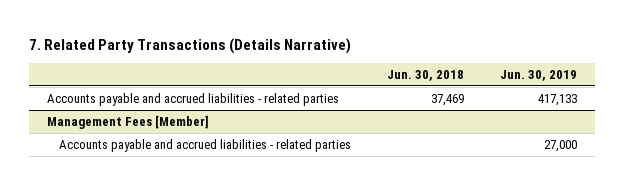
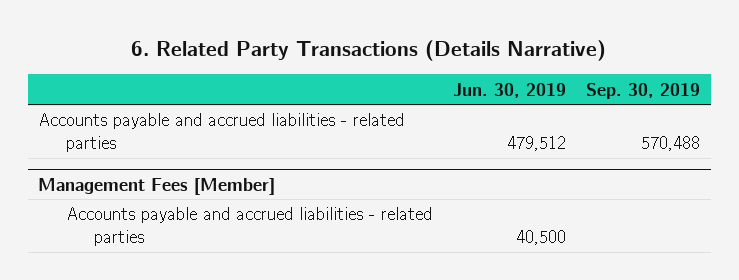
- 7. Related Party Transactions (Details Narrative)
+ 6. Related Party Transactions (Details Narrative)
- | Jun. 30, 2018 | Jun. 30, 2019
+ | Jun. 30, 2019 | Sep. 30, 2019
- Accounts payable and accrued liabilities - related parties | 37,469 | 417,133
+ Accounts payable and accrued liabilities - related parties | 479,512 | 570,488
@ Management Fees [Member]
- Accounts payable and accrued liabilities - related parties | | 27,000
+ Accounts payable and accrued liabilities - related parties | 40,500 |

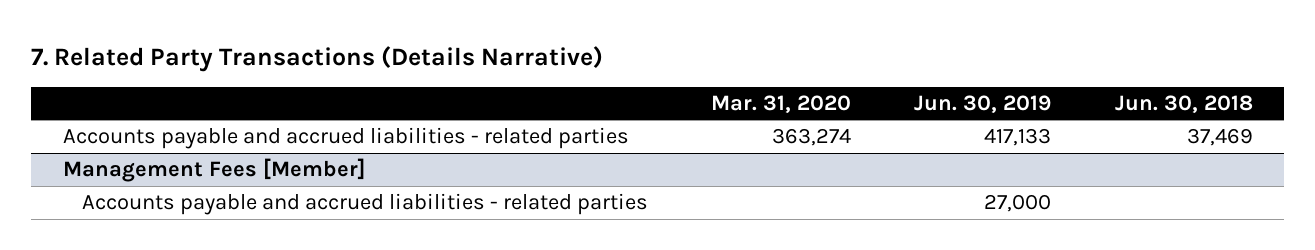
- 6. Related Party Transactions (Details Narrative)
+ 7. Related Party Transactions (Details Narrative)
- | Jun. 30, 2019 | Sep. 30, 2019
+ | Mar. 31, 2020 | Jun. 30, 2019 | Jun. 30, 2018
- Accounts payable and accrued liabilities - related parties | 479,512 | 570,488
+ Accounts payable and accrued liabilities - related parties | 363,274 | 417,133 | 37,469
@ Management Fees [Member]
- Accounts payable and accrued liabilities - related parties | 40,500 |
+ Accounts payable and accrued liabilities - related parties | | 27,000 |

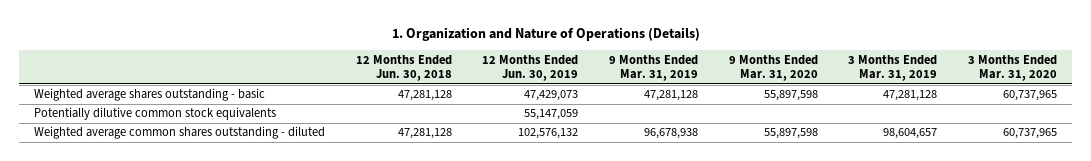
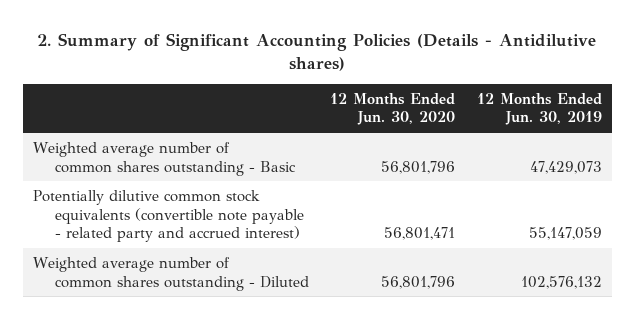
- 1. Organization and Nature of Operations (Details)
+ 2. Summary of Significant Accounting Policies (Details - Antidilutive shares)
- | 12 Months Ended Jun. 30, 2018 | 12 Months Ended Jun. 30, 2019 | 9 Months Ended Mar. 31, 2019 | 9 Months Ended Mar. 31, 2020 | 3 Months Ended Mar. 31, 2019 | 3 Months Ended Mar. 31, 2020
+ | 12 Months Ended Jun. 30, 2020 | 12 Months Ended Jun. 30, 2019
- Weighted average shares outstanding - basic | 47,281,128 | 47,429,073 | 47,281,128 | 55,897,598 | 47,281,128 | 60,737,965
- Potentially dilutive common stock equivalents | | 55,147,059 | | | |
- Weighted average common shares outstanding - diluted | 47,281,128 | 102,576,132 | 96,678,938 | 55,897,598 | 98,604,657 | 60,737,965
+ Weighted average number of common shares outstanding - Basic | 56,801,796 | 47,429,073
+ Potentially dilutive common stock equivalents (convertible note payable - related party and accrued interest) | 56,801,471 | 55,147,059
+ Weighted average number of common shares outstanding - Diluted | 56,801,796 | 102,576,132

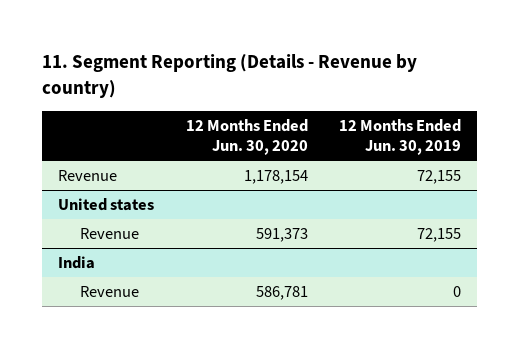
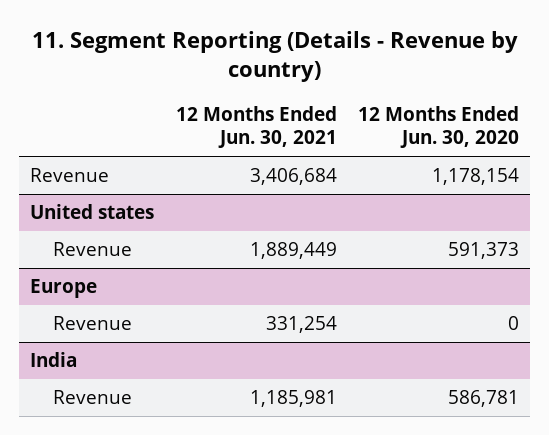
- | 12 Months Ended Jun. 30, 2020 | 12 Months Ended Jun. 30, 2019
+ | 12 Months Ended Jun. 30, 2021 | 12 Months Ended Jun. 30, 2020
+ Europe
+ Revenue | 331,254 | 0

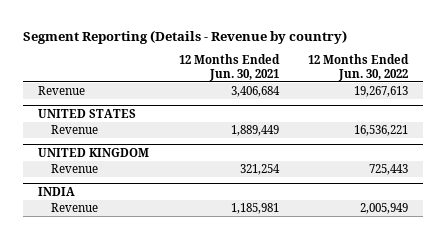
- 11. Segment Reporting (Details - Revenue by country)
+ Segment Reporting (Details - Revenue by country)
- | 12 Months Ended Jun. 30, 2021 | 12 Months Ended Jun. 30, 2020
+ | 12 Months Ended Jun. 30, 2021 | 12 Months Ended Jun. 30, 2022
- United states
+ UNITED STATES
- Europe
- Revenue | 331,254 | 0
- India
+ UNITED KINGDOM
+ Revenue | 321,254 | 725,443
+ INDIA

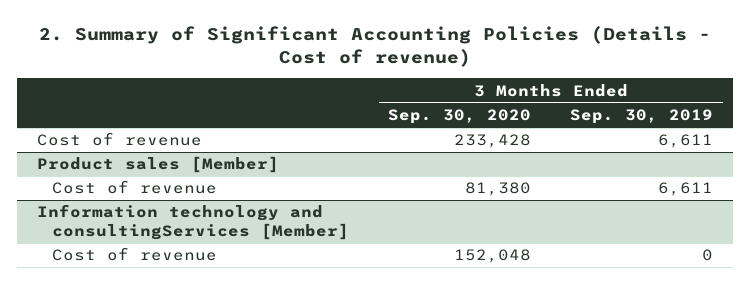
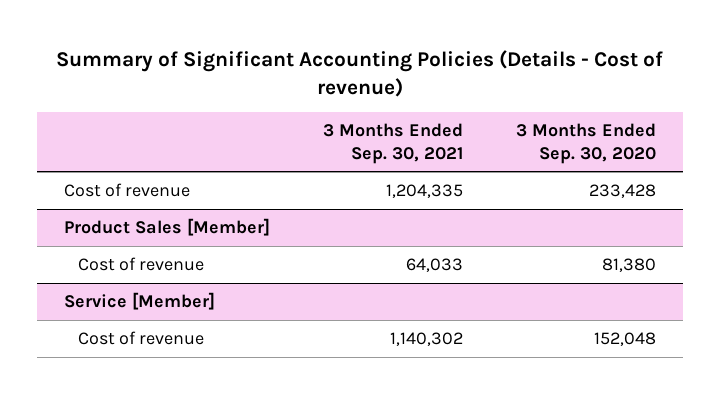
- 2. Summary of Significant Accounting Policies (Details - Cost of revenue)
+ Summary of Significant Accounting Policies (Details - Cost of revenue)
- | 3 Months Ended Sep. 30, 2020 | 3 Months Ended Sep. 30, 2019
+ | 3 Months Ended Sep. 30, 2021 | 3 Months Ended Sep. 30, 2020
- Product sales [Member]
+ Product Sales [Member]
- Information technology and consultingServices [Member]
+ Service [Member]

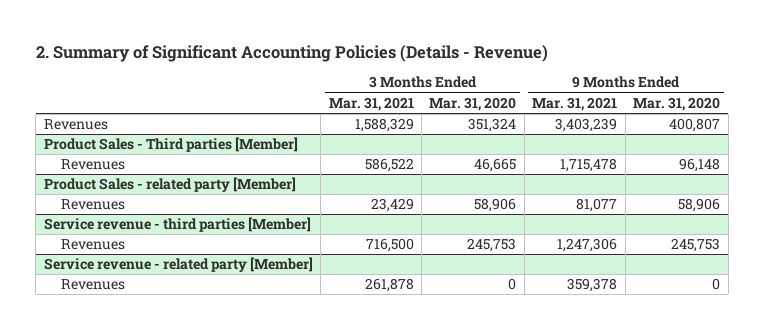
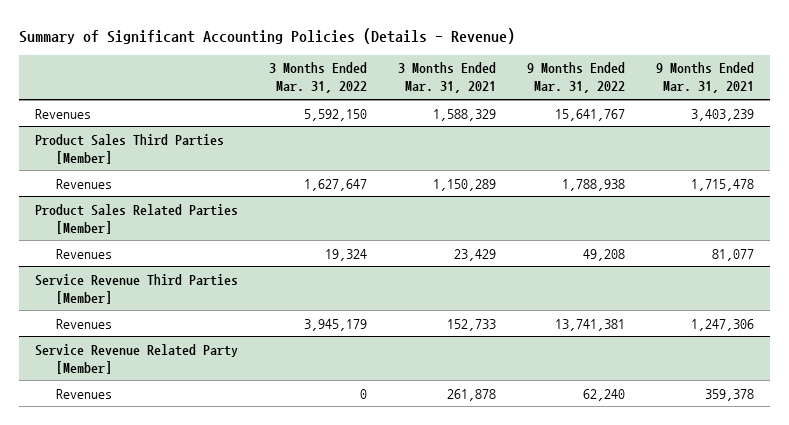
- 2. Summary of Significant Accounting Policies (Details - Revenue)
+ Summary of Significant Accounting Policies (Details - Revenue)
- | 3 Months Ended Mar. 31, 2021 | 3 Months Ended Mar. 31, 2020 | 9 Months Ended Mar. 31, 2021 | 9 Months Ended Mar. 31, 2020
+ | 3 Months Ended Mar. 31, 2022 | 3 Months Ended Mar. 31, 2021 | 9 Months Ended Mar. 31, 2022 | 9 Months Ended Mar. 31, 2021
- Product Sales - Third parties [Member]
- Revenues | 586,522 | 46,665 | 1,715,478 | 96,148
- Product Sales - related party [Member]
+ Product Sales Third Parties [Member]
+ Revenues | 1,627,647 | 1,150,289 | 1,788,938 | 1,715,478
+ Product Sales Related Parties [Member]
- Service revenue - third parties [Member]
- Revenues | 716,500 | 245,753 | 1,247,306 | 245,753
- Service revenue - related party [Member]
+ Service Revenue Third Parties [Member]
+ Revenues | 3,945,179 | 152,733 | 13,741,381 | 1,247,306
+ Service Revenue Related Party [Member]

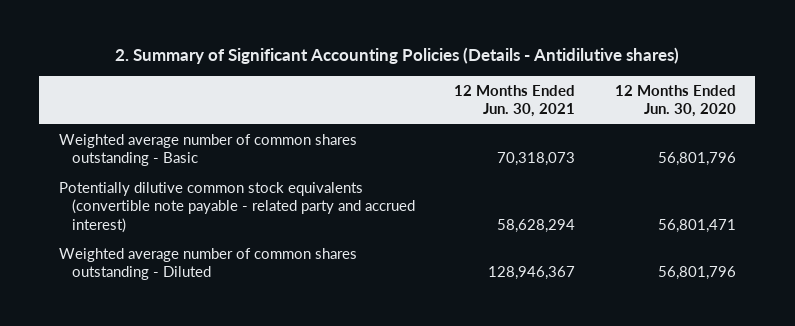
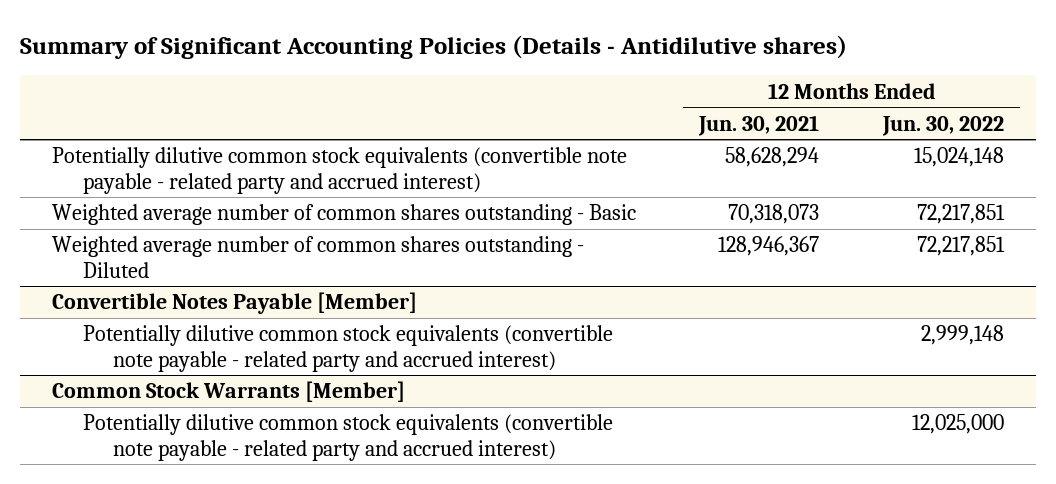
- 2. Summary of Significant Accounting Policies (Details - Antidilutive shares)
+ Summary of Significant Accounting Policies (Details - Antidilutive shares)
- | 12 Months Ended Jun. 30, 2021 | 12 Months Ended Jun. 30, 2020
+ | 12 Months Ended Jun. 30, 2021 | 12 Months Ended Jun. 30, 2022
moved down: Weighted average number of common shares outstanding - Basic | 70,318,073 | 72,217,851
+ Convertible Notes Payable [Member]
+ Potentially dilutive common stock equivalents (convertible note payable - related party and accrued interest) | | 2,999,148
+ Common Stock Warrants [Member]
+ Potentially dilutive common stock equivalents (convertible note payable - related party and accrued interest) | | 12,025,000

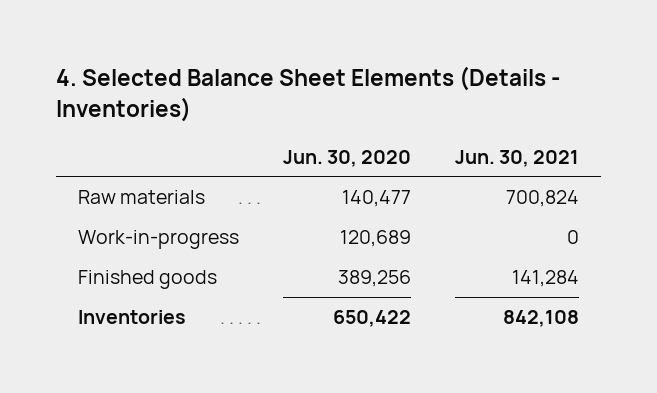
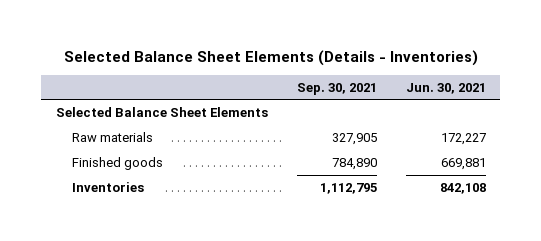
- 4. Selected Balance Sheet Elements (Details - Inventories)
+ Selected Balance Sheet Elements (Details - Inventories)
- | Jun. 30, 2020 | Jun. 30, 2021
+ | Sep. 30, 2021 | Jun. 30, 2021
- Raw materials | 140,477 | 700,824
- Work-in-progress | 120,689 | 0
- Finished goods | 389,256 | 141,284
+ Selected Balance Sheet Elements
+ Raw materials | 327,905 | 172,227
+ Finished goods | 784,890 | 669,881

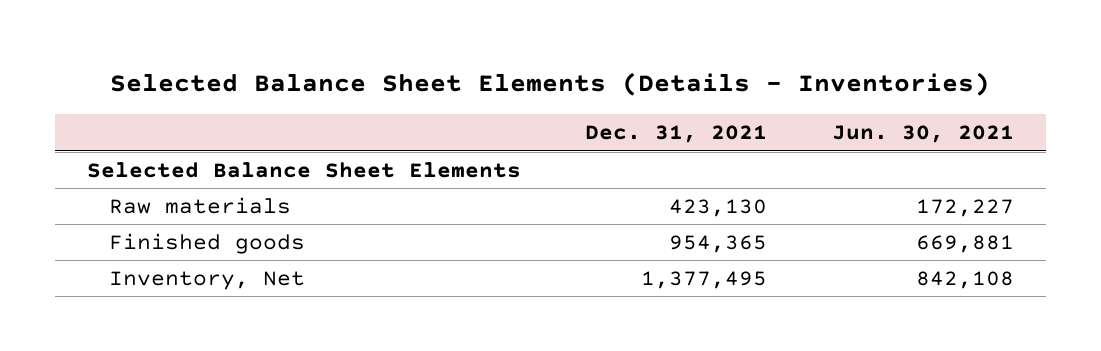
- | Sep. 30, 2021 | Jun. 30, 2021
+ | Dec. 31, 2021 | Jun. 30, 2021
- Inventories | 1,112,795 | 842,108
+ Inventory, Net | 1,377,495 | 842,108

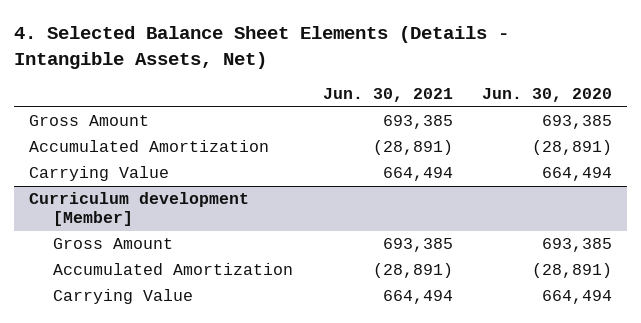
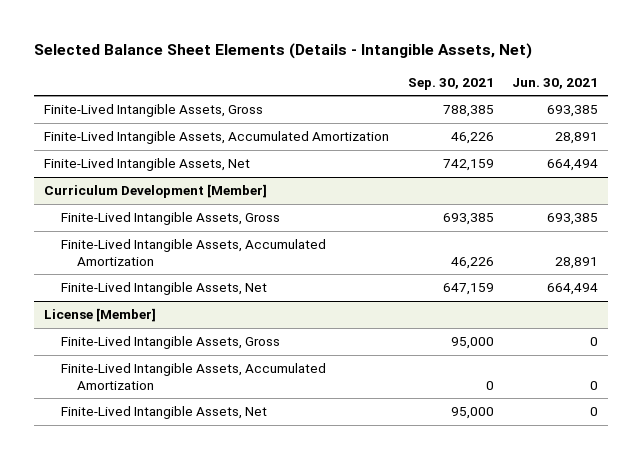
- 4. Selected Balance Sheet Elements (Details - Intangible Assets, Net)
+ Selected Balance Sheet Elements (Details - Intangible Assets, Net)
- | Jun. 30, 2021 | Jun. 30, 2020
+ | Sep. 30, 2021 | Jun. 30, 2021
- Gross Amount | 693,385 | 693,385
- Accumulated Amortization | (28,891) | (28,891)
- Carrying Value | 664,494 | 664,494
- Curriculum development [Member]
- Gross Amount | 693,385 | 693,385
- Accumulated Amortization | (28,891) | (28,891)
- Carrying Value | 664,494 | 664,494
+ Finite-Lived Intangible Assets, Gross | 788,385 | 693,385
+ Finite-Lived Intangible Assets, Accumulated Amortization | 46,226 | 28,891
+ Finite-Lived Intangible Assets, Net | 742,159 | 664,494
+ Curriculum Development [Member]
+ Finite-Lived Intangible Assets, Gross | 693,385 | 693,385
+ Finite-Lived Intangible Assets, Accumulated Amortization | 46,226 | 28,891
+ Finite-Lived Intangible Assets, Net | 647,159 | 664,494
+ License [Member]
+ Finite-Lived Intangible Assets, Gross | 95,000 | 0
+ Finite-Lived Intangible Assets, Accumulated Amortization | 0 | 0
+ Finite-Lived Intangible Assets, Net | 95,000 | 0

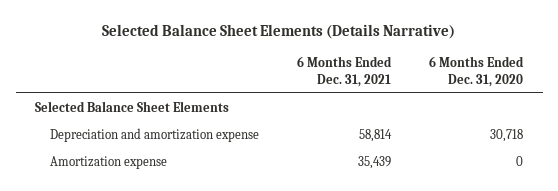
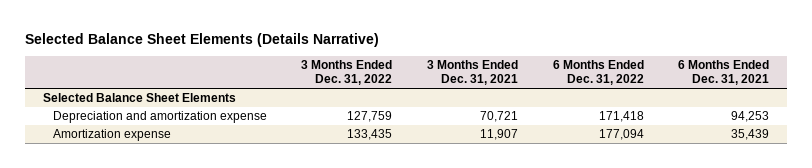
- | 6 Months Ended Dec. 31, 2021 | 6 Months Ended Dec. 31, 2020
+ | 3 Months Ended Dec. 31, 2022 | 3 Months Ended Dec. 31, 2021 | 6 Months Ended Dec. 31, 2022 | 6 Months Ended Dec. 31, 2021
- Depreciation and amortization expense | 58,814 | 30,718
+ Depreciation and amortization expense | 127,759 | 70,721 | 171,418 | 94,253

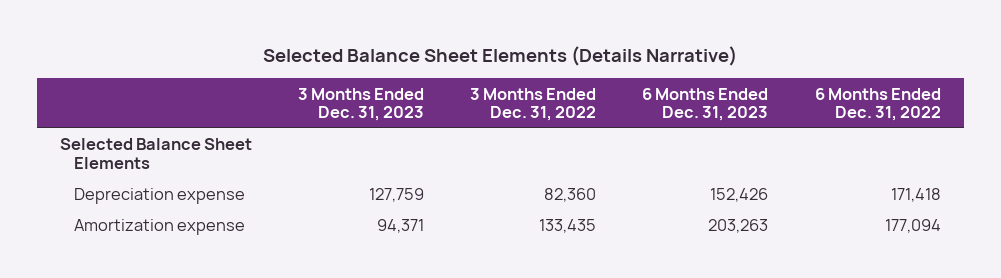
- | 3 Months Ended Dec. 31, 2022 | 3 Months Ended Dec. 31, 2021 | 6 Months Ended Dec. 31, 2022 | 6 Months Ended Dec. 31, 2021
+ | 3 Months Ended Dec. 31, 2023 | 3 Months Ended Dec. 31, 2022 | 6 Months Ended Dec. 31, 2023 | 6 Months Ended Dec. 31, 2022
- Depreciation and amortization expense | 127,759 | 70,721 | 171,418 | 94,253
+ Depreciation expense | 127,759 | 82,360 | 152,426 | 171,418

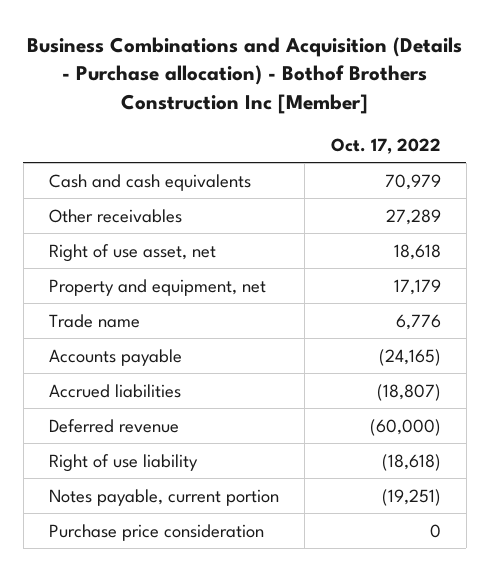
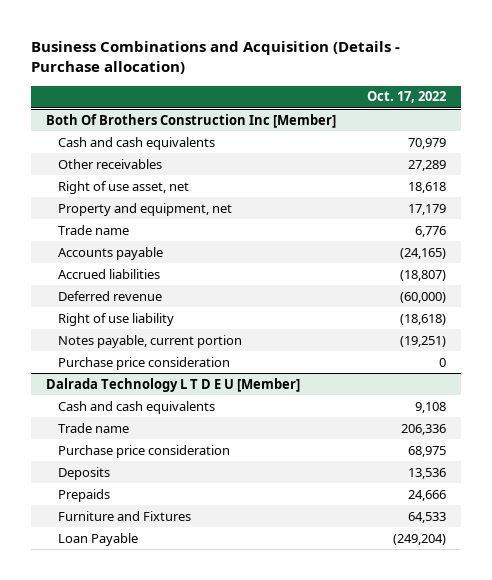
- Business Combinations and Acquisition (Details - Purchase allocation) - Bothof Brothers Construction Inc [Member]
+ Business Combinations and Acquisition (Details - Purchase allocation)
+ Both Of Brothers Construction Inc [Member]
+ Dalrada Technology L T D E U [Member]
+ Cash and cash equivalents | 9,108
+ Trade name | 206,336
+ Purchase price consideration | 68,975
+ Deposits | 13,536
+ Prepaids | 24,666
+ Furniture and Fixtures | 64,533
+ Loan Payable | (249,204)

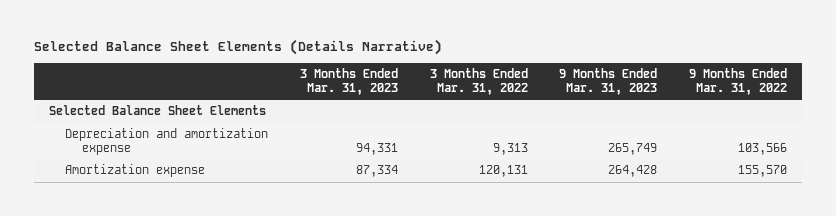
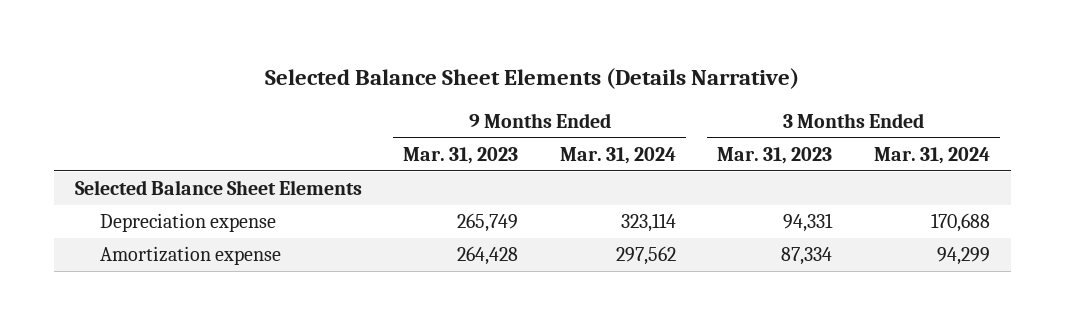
- | 3 Months Ended Mar. 31, 2023 | 3 Months Ended Mar. 31, 2022 | 9 Months Ended Mar. 31, 2023 | 9 Months Ended Mar. 31, 2022
+ | 9 Months Ended Mar. 31, 2023 | 9 Months Ended Mar. 31, 2024 | 3 Months Ended Mar. 31, 2023 | 3 Months Ended Mar. 31, 2024
- Depreciation and amortization expense | 94,331 | 9,313 | 265,749 | 103,566
+ Depreciation expense | 265,749 | 323,114 | 94,331 | 170,688

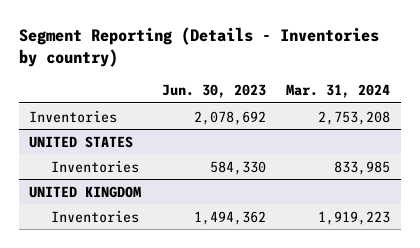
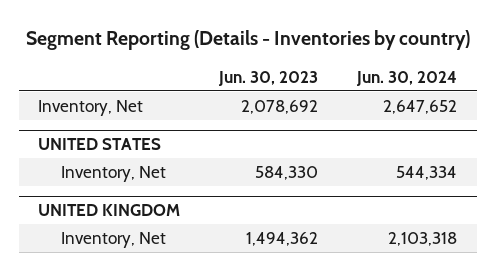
- | Jun. 30, 2023 | Mar. 31, 2024
+ | Jun. 30, 2023 | Jun. 30, 2024
- Inventories | 2,078,692 | 2,753,208
+ Inventory, Net | 2,078,692 | 2,647,652
@ UNITED STATES
- Inventories | 584,330 | 833,985
+ Inventory, Net | 584,330 | 544,334
@ UNITED KINGDOM
- Inventories | 1,494,362 | 1,919,223
+ Inventory, Net | 1,494,362 | 2,103,318

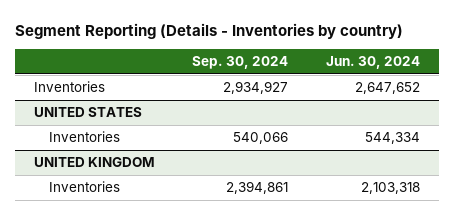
- | Jun. 30, 2023 | Jun. 30, 2024
+ | Sep. 30, 2024 | Jun. 30, 2024
- Inventory, Net | 2,078,692 | 2,647,652
+ Inventories | 2,934,927 | 2,647,652
@ UNITED STATES
- Inventory, Net | 584,330 | 544,334
+ Inventories | 540,066 | 544,334
@ UNITED KINGDOM
- Inventory, Net | 1,494,362 | 2,103,318
+ Inventories | 2,394,861 | 2,103,318

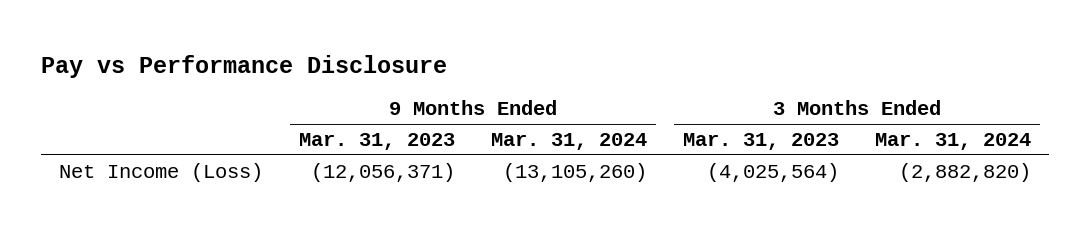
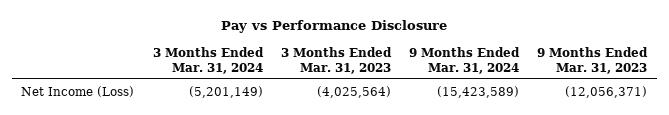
- | 9 Months Ended Mar. 31, 2023 | 9 Months Ended Mar. 31, 2024 | 3 Months Ended Mar. 31, 2023 | 3 Months Ended Mar. 31, 2024
+ | 3 Months Ended Mar. 31, 2024 | 3 Months Ended Mar. 31, 2023 | 9 Months Ended Mar. 31, 2024 | 9 Months Ended Mar. 31, 2023
- Net Income (Loss) | (12,056,371) | (13,105,260) | (4,025,564) | (2,882,820)
+ Net Income (Loss) | (5,201,149) | (4,025,564) | (15,423,589) | (12,056,371)

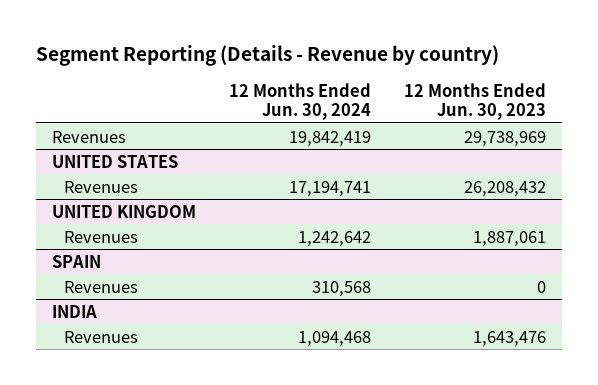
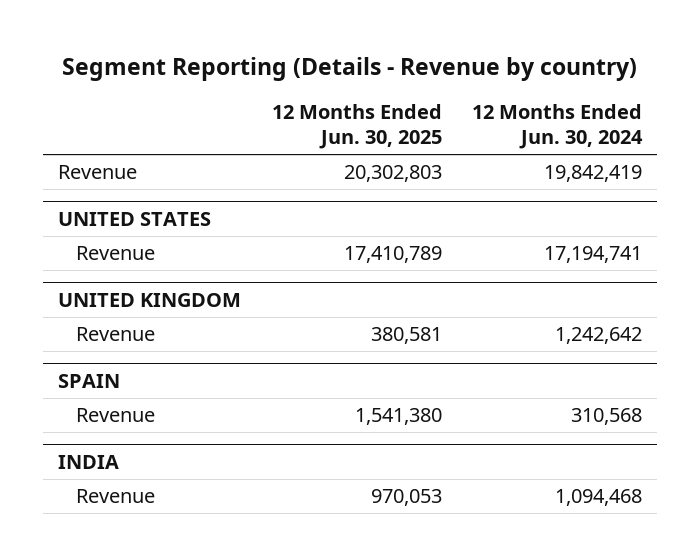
- | 12 Months Ended Jun. 30, 2024 | 12 Months Ended Jun. 30, 2023
+ | 12 Months Ended Jun. 30, 2025 | 12 Months Ended Jun. 30, 2024
- Revenues | 19,842,419 | 29,738,969
+ Revenue | 20,302,803 | 19,842,419
@ UNITED STATES
- Revenues | 17,194,741 | 26,208,432
+ Revenue | 17,410,789 | 17,194,741
@ UNITED KINGDOM
- Revenues | 1,242,642 | 1,887,061
+ Revenue | 380,581 | 1,242,642
@ SPAIN
- Revenues | 310,568 | 0
+ Revenue | 1,541,380 | 310,568
@ INDIA
- Revenues | 1,094,468 | 1,643,476
+ Revenue | 970,053 | 1,094,468

